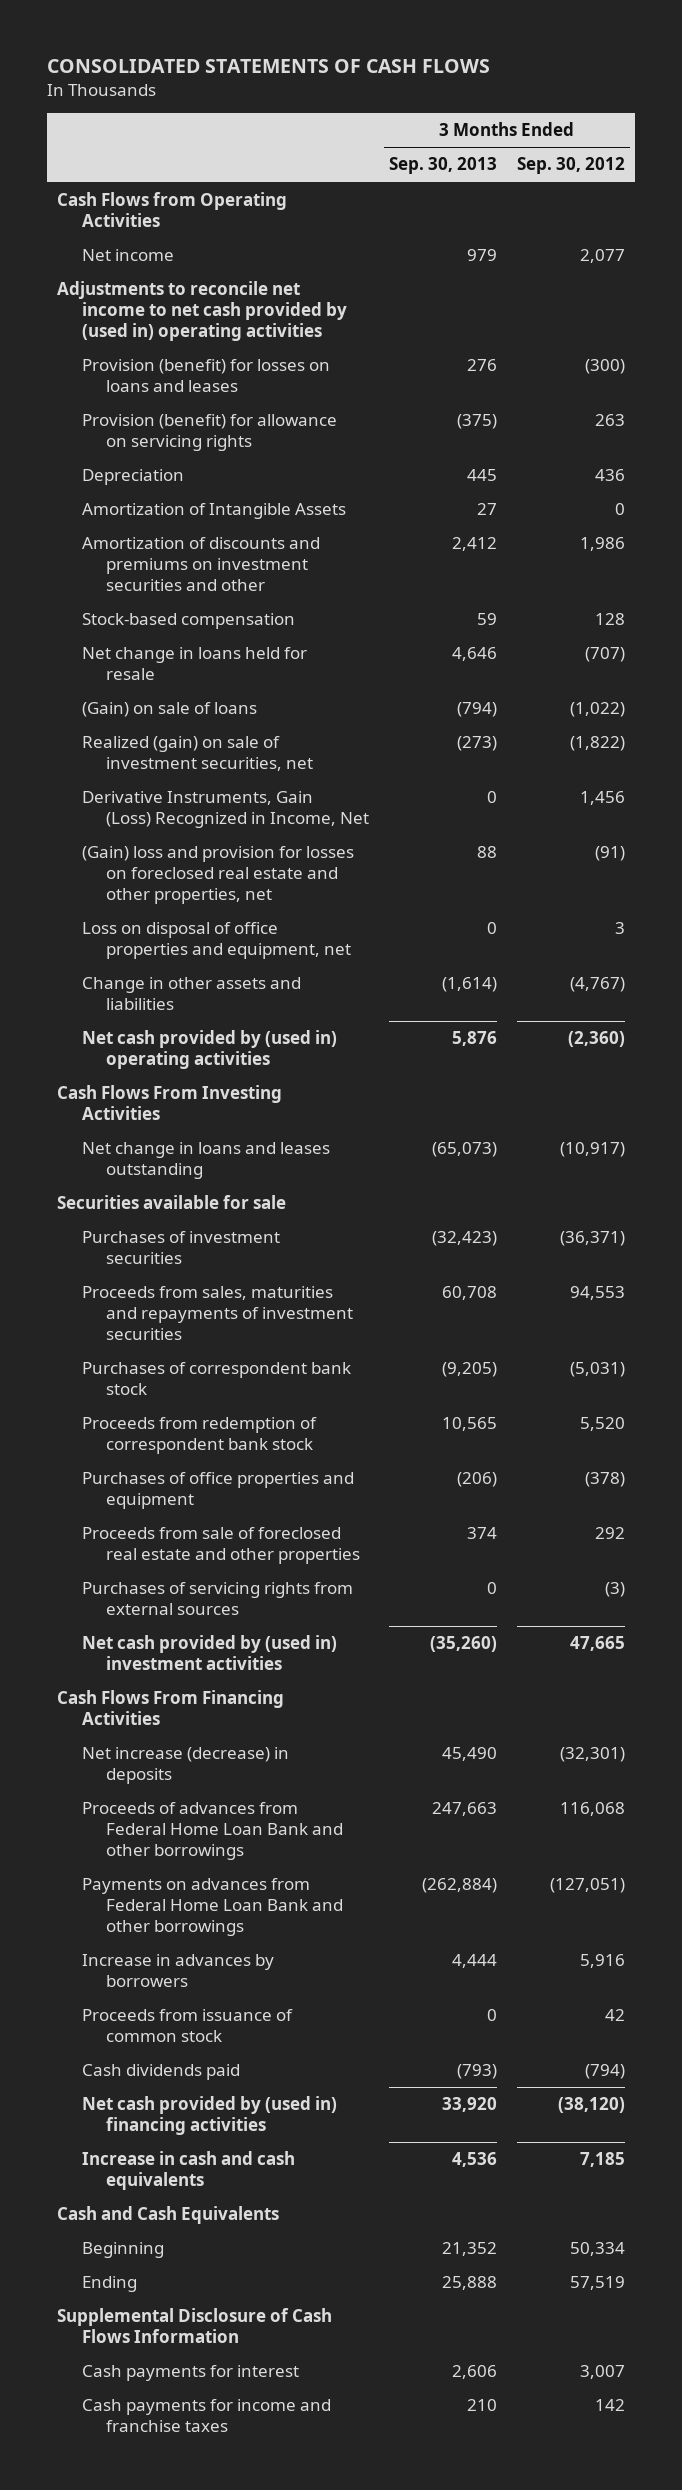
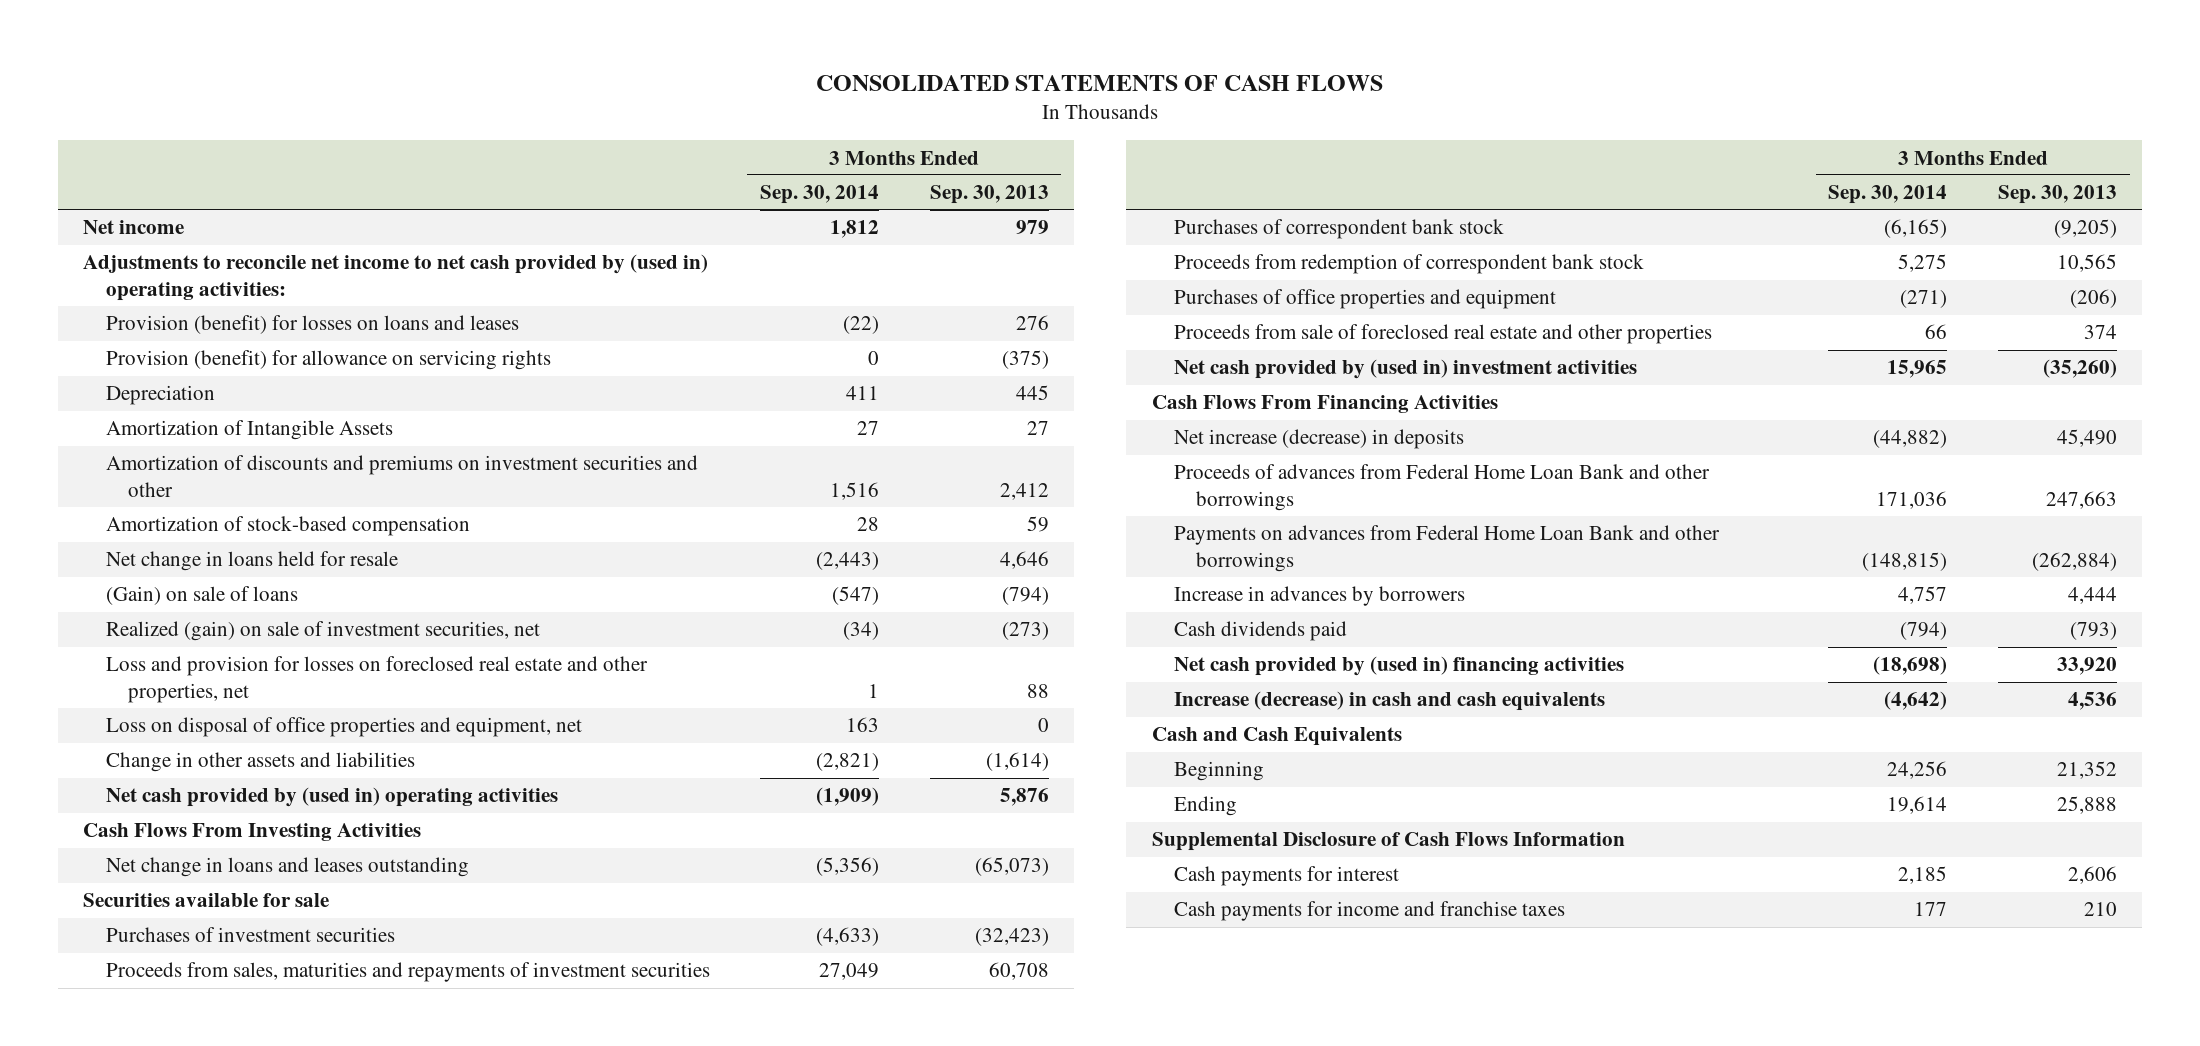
- | 3 Months Ended Sep. 30, 2013 | 3 Months Ended Sep. 30, 2012
+ | 3 Months Ended Sep. 30, 2014 | 3 Months Ended Sep. 30, 2013
- Cash Flows from Operating Activities
- Adjustments to reconcile net income to net cash provided by (used in) operating activities
+ Adjustments to reconcile net income to net cash provided by (used in) operating activities:
- Stock-based compensation | 59 | 128
+ Amortization of stock-based compensation | 28 | 59
- Derivative Instruments, Gain (Loss) Recognized in Income, Net | 0 | 1,456
- (Gain) loss and provision for losses on foreclosed real estate and other properties, net | 88 | (91)
+ Loss and provision for losses on foreclosed real estate and other properties, net | 1 | 88
- Purchases of servicing rights from external sources | 0 | (3)
- Proceeds from issuance of common stock | 0 | 42
- Increase in cash and cash equivalents | 4,536 | 7,185
+ Increase (decrease) in cash and cash equivalents | (4,642) | 4,536

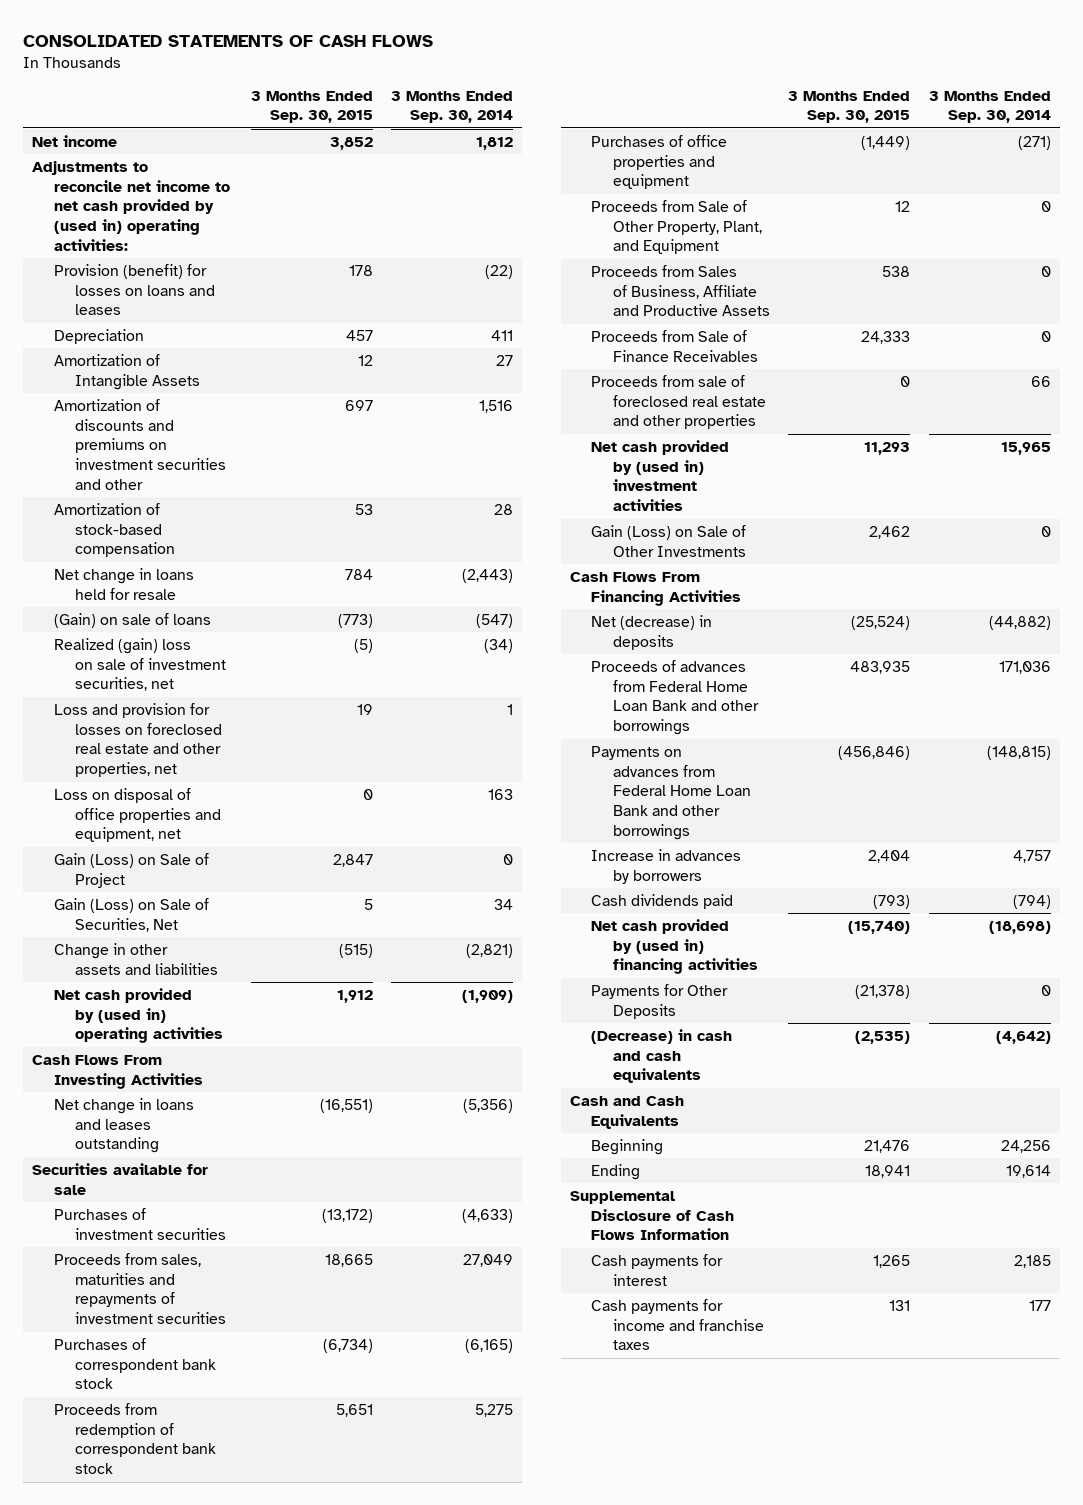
- | 3 Months Ended Sep. 30, 2014 | 3 Months Ended Sep. 30, 2013
+ | 3 Months Ended Sep. 30, 2015 | 3 Months Ended Sep. 30, 2014
- Provision (benefit) for allowance on servicing rights | 0 | (375)
- Realized (gain) on sale of investment securities, net | (34) | (273)
+ Realized (gain) loss on sale of investment securities, net | (5) | (34)
+ Gain (Loss) on Sale of Project | 2,847 | 0
+ Gain (Loss) on Sale of Securities, Net | 5 | 34
+ Proceeds from Sale of Other Property, Plant, and Equipment | 12 | 0
+ Proceeds from Sales of Business, Affiliate and Productive Assets | 538 | 0
+ Proceeds from Sale of Finance Receivables | 24,333 | 0
+ Gain (Loss) on Sale of Other Investments | 2,462 | 0
- Net increase (decrease) in deposits | (44,882) | 45,490
+ Net (decrease) in deposits | (25,524) | (44,882)
- Increase (decrease) in cash and cash equivalents | (4,642) | 4,536
+ Payments for Other Deposits | (21,378) | 0
+ (Decrease) in cash and cash equivalents | (2,535) | (4,642)

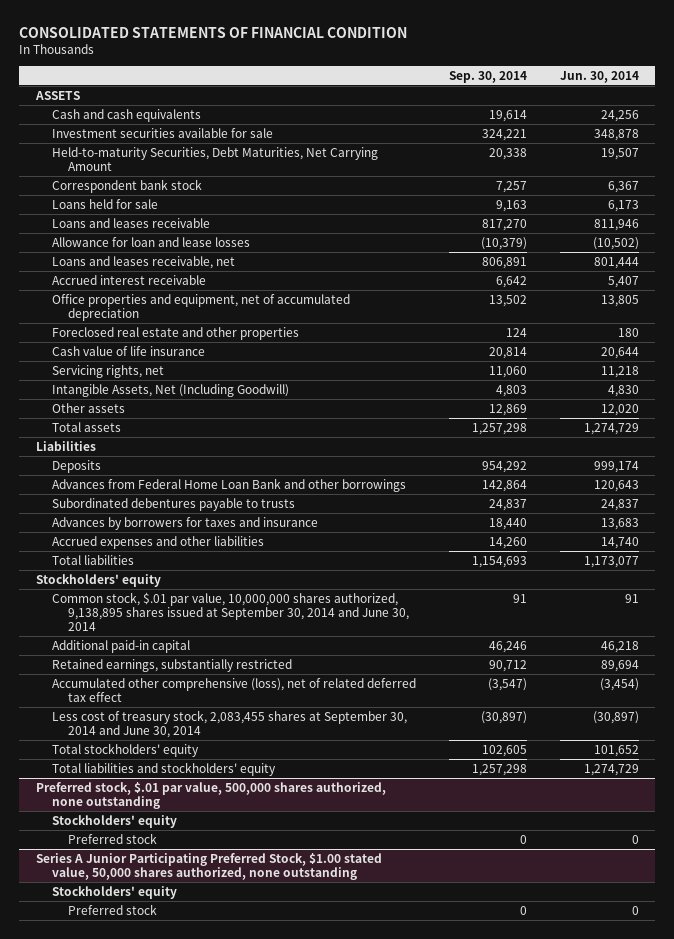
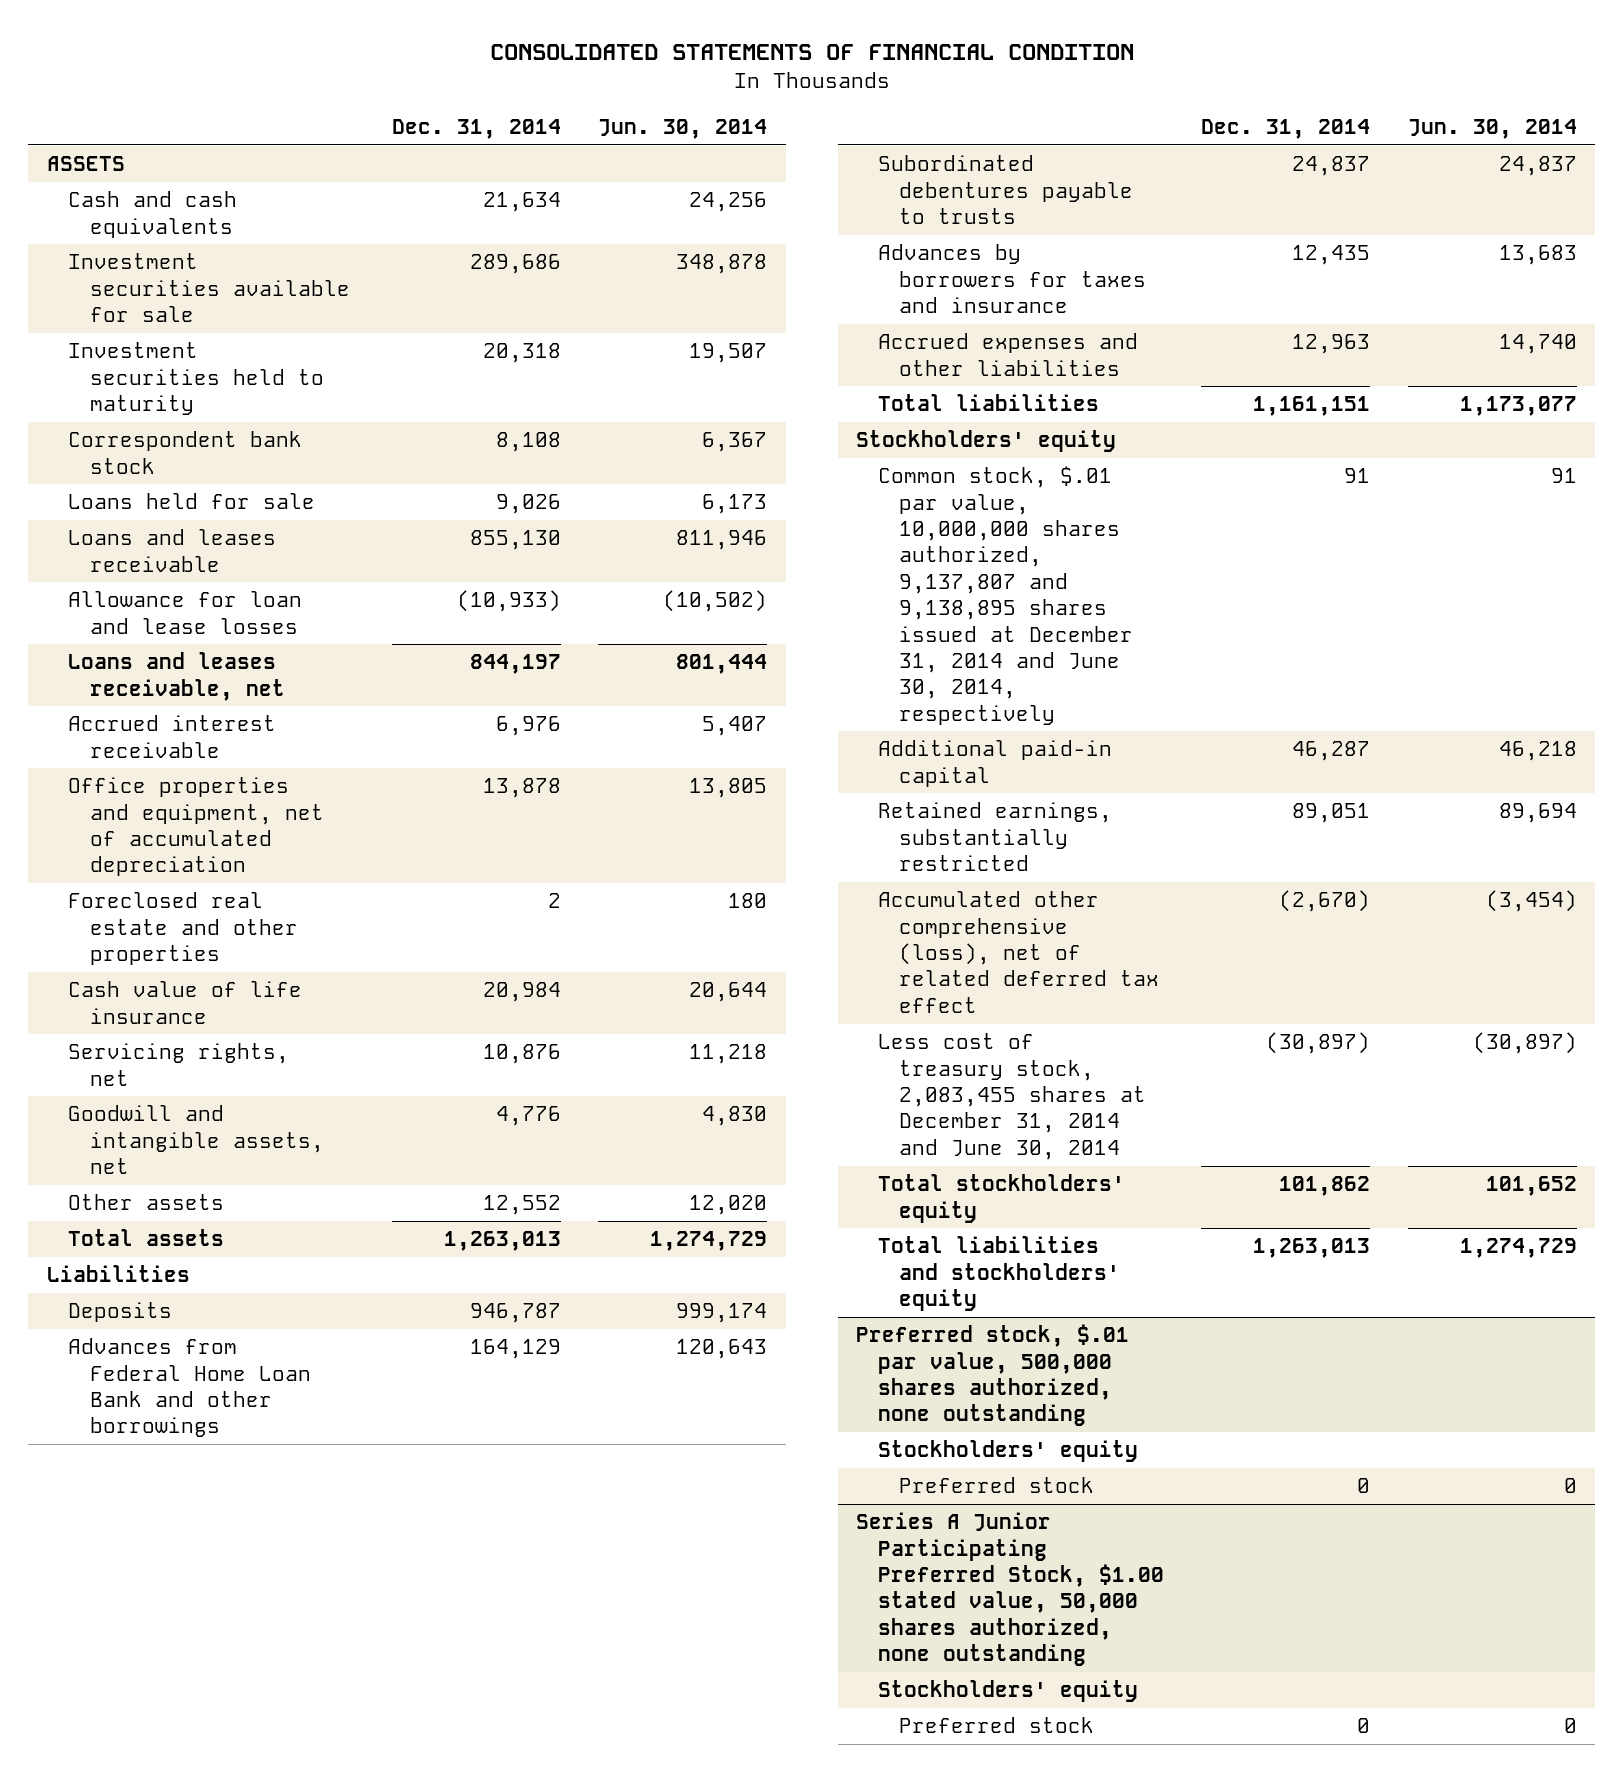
- | Sep. 30, 2014 | Jun. 30, 2014
+ | Dec. 31, 2014 | Jun. 30, 2014
- Held-to-maturity Securities, Debt Maturities, Net Carrying Amount | 20,338 | 19,507
+ Investment securities held to maturity | 20,318 | 19,507
- Intangible Assets, Net (Including Goodwill) | 4,803 | 4,830
+ Goodwill and intangible assets, net | 4,776 | 4,830
- Common stock, $.01 par value, 10,000,000 shares authorized, 9,138,895 shares issued at September 30, 2014 and June 30, 2014 | 91 | 91
+ Common stock, $.01 par value, 10,000,000 shares authorized, 9,137,807 and 9,138,895 shares issued at December 31, 2014 and June 30, 2014, respectively | 91 | 91
- Less cost of treasury stock, 2,083,455 shares at September 30, 2014 and June 30, 2014 | (30,897) | (30,897)
+ Less cost of treasury stock, 2,083,455 shares at December 31, 2014 and June 30, 2014 | (30,897) | (30,897)

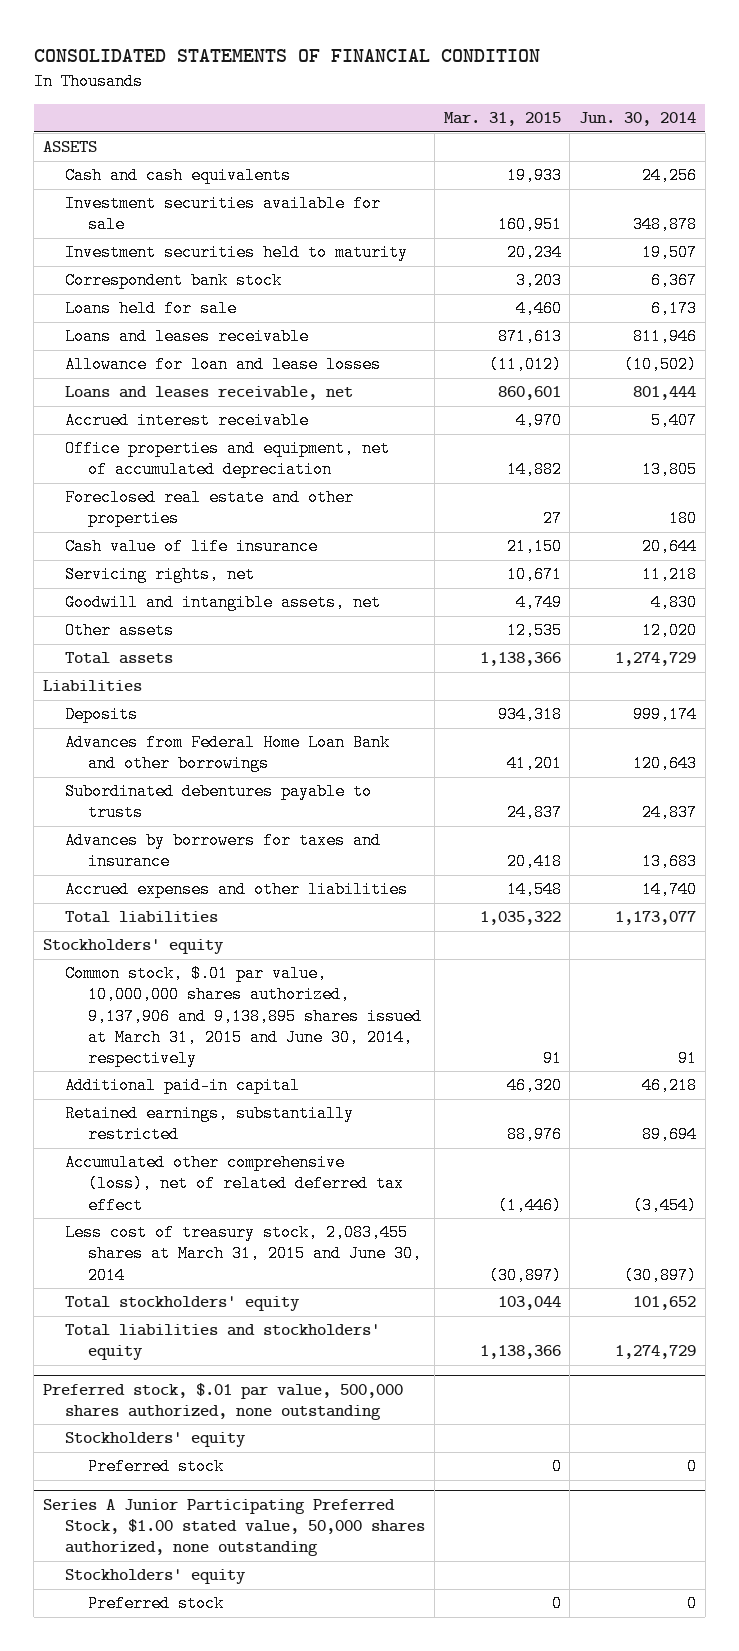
- | Dec. 31, 2014 | Jun. 30, 2014
+ | Mar. 31, 2015 | Jun. 30, 2014
- Common stock, $.01 par value, 10,000,000 shares authorized, 9,137,807 and 9,138,895 shares issued at December 31, 2014 and June 30, 2014, respectively | 91 | 91
+ Common stock, $.01 par value, 10,000,000 shares authorized, 9,137,906 and 9,138,895 shares issued at March 31, 2015 and June 30, 2014, respectively | 91 | 91
- Less cost of treasury stock, 2,083,455 shares at December 31, 2014 and June 30, 2014 | (30,897) | (30,897)
+ Less cost of treasury stock, 2,083,455 shares at March 31, 2015 and June 30, 2014 | (30,897) | (30,897)

